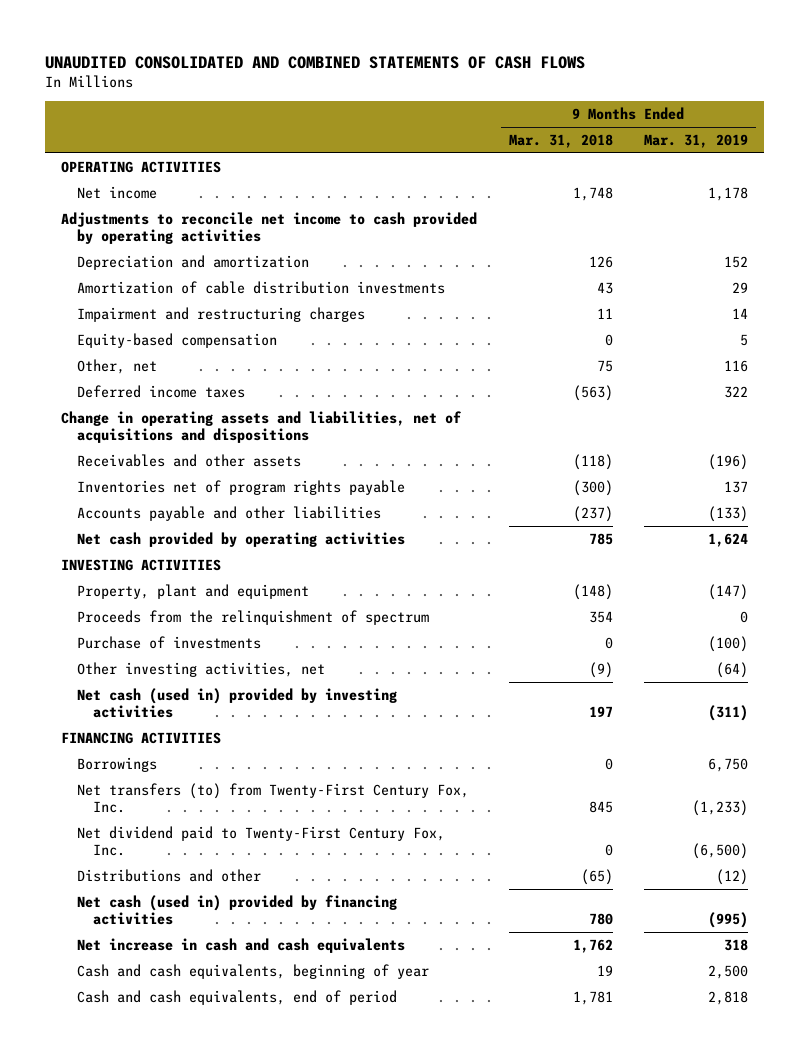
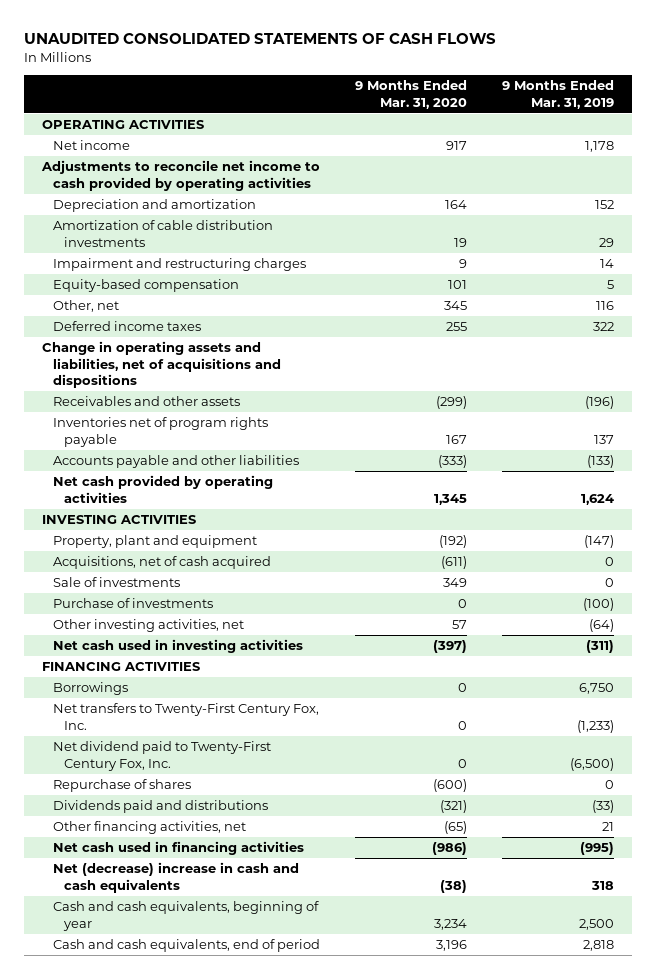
- UNAUDITED CONSOLIDATED AND COMBINED STATEMENTS OF CASH FLOWS
+ UNAUDITED CONSOLIDATED STATEMENTS OF CASH FLOWS
- | 9 Months Ended Mar. 31, 2018 | 9 Months Ended Mar. 31, 2019
+ | 9 Months Ended Mar. 31, 2020 | 9 Months Ended Mar. 31, 2019
- Proceeds from the relinquishment of spectrum | 354 | 0
+ Acquisitions, net of cash acquired | (611) | 0
+ Sale of investments | 349 | 0
- Net cash (used in) provided by investing activities | 197 | (311)
+ Net cash used in investing activities | (397) | (311)
- Net transfers (to) from Twenty-First Century Fox, Inc. | 845 | (1,233)
+ Net transfers to Twenty-First Century Fox, Inc. | 0 | (1,233)
- Distributions and other | (65) | (12)
- Net cash (used in) provided by financing activities | 780 | (995)
- Net increase in cash and cash equivalents | 1,762 | 318
+ Repurchase of shares | (600) | 0
+ Dividends paid and distributions | (321) | (33)
+ Other financing activities, net | (65) | 21
+ Net cash used in financing activities | (986) | (995)
+ Net (decrease) increase in cash and cash equivalents | (38) | 318

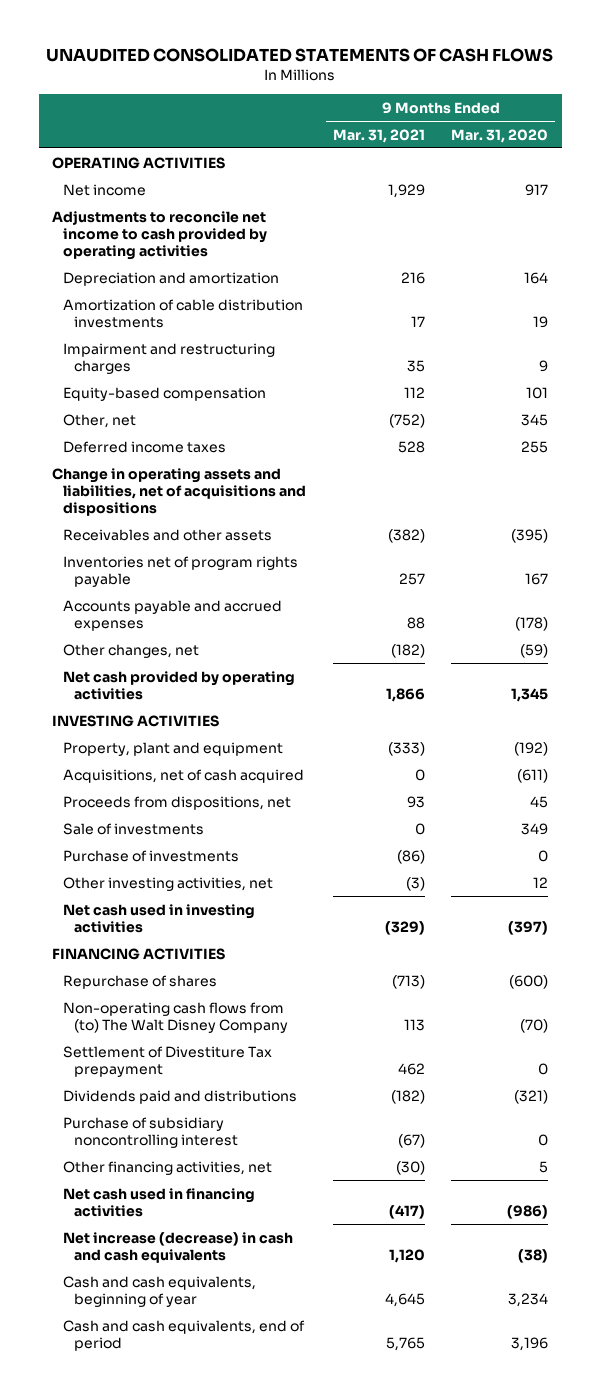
- | 9 Months Ended Mar. 31, 2020 | 9 Months Ended Mar. 31, 2019
+ | 9 Months Ended Mar. 31, 2021 | 9 Months Ended Mar. 31, 2020
- Receivables and other assets | (299) | (196)
+ Receivables and other assets | (382) | (395)
- Accounts payable and other liabilities | (333) | (133)
+ Accounts payable and accrued expenses | 88 | (178)
+ Other changes, net | (182) | (59)
+ Proceeds from dispositions, net | 93 | 45
- Other investing activities, net | 57 | (64)
+ Other investing activities, net | (3) | 12
- Borrowings | 0 | 6,750
- Net transfers to Twenty-First Century Fox, Inc. | 0 | (1,233)
- Net dividend paid to Twenty-First Century Fox, Inc. | 0 | (6,500)
+ Non-operating cash flows from (to) The Walt Disney Company | 113 | (70)
+ Settlement of Divestiture Tax prepayment | 462 | 0
- Other financing activities, net | (65) | 21
+ Purchase of subsidiary noncontrolling interest | (67) | 0
+ Other financing activities, net | (30) | 5
- Net (decrease) increase in cash and cash equivalents | (38) | 318
+ Net increase (decrease) in cash and cash equivalents | 1,120 | (38)

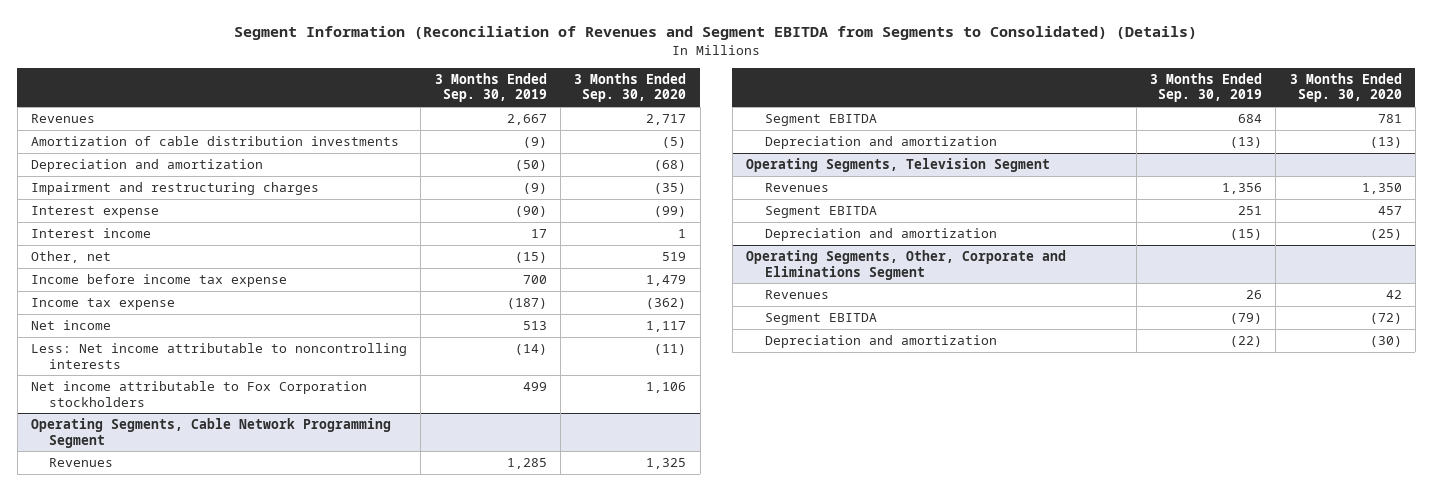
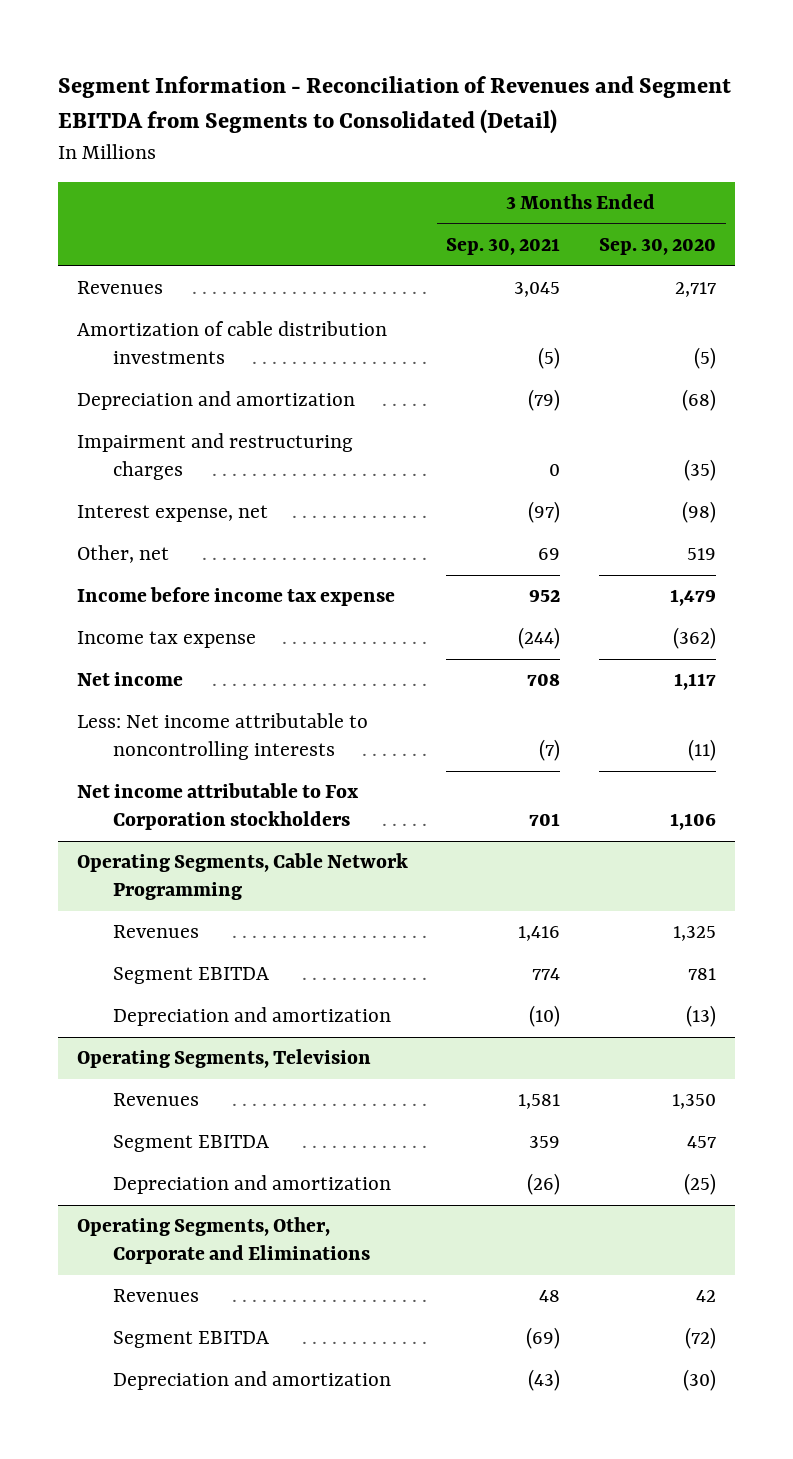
- Segment Information (Reconciliation of Revenues and Segment EBITDA from Segments to Consolidated) (Details)
+ Segment Information - Reconciliation of Revenues and Segment EBITDA from Segments to Consolidated (Detail)
- | 3 Months Ended Sep. 30, 2019 | 3 Months Ended Sep. 30, 2020
+ | 3 Months Ended Sep. 30, 2021 | 3 Months Ended Sep. 30, 2020
- Interest expense | (90) | (99)
- Interest income | 17 | 1
+ Interest expense, net | (97) | (98)
- Operating Segments, Cable Network Programming Segment
+ Operating Segments, Cable Network Programming
- Operating Segments, Television Segment
+ Operating Segments, Television
- Operating Segments, Other, Corporate and Eliminations Segment
+ Operating Segments, Other, Corporate and Eliminations

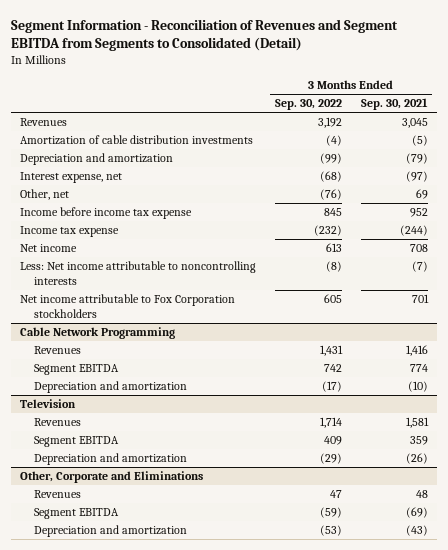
- | 3 Months Ended Sep. 30, 2021 | 3 Months Ended Sep. 30, 2020
+ | 3 Months Ended Sep. 30, 2022 | 3 Months Ended Sep. 30, 2021
- Impairment and restructuring charges | 0 | (35)
- Operating Segments, Cable Network Programming
+ Cable Network Programming
- Operating Segments, Television
+ Television
- Operating Segments, Other, Corporate and Eliminations
+ Other, Corporate and Eliminations

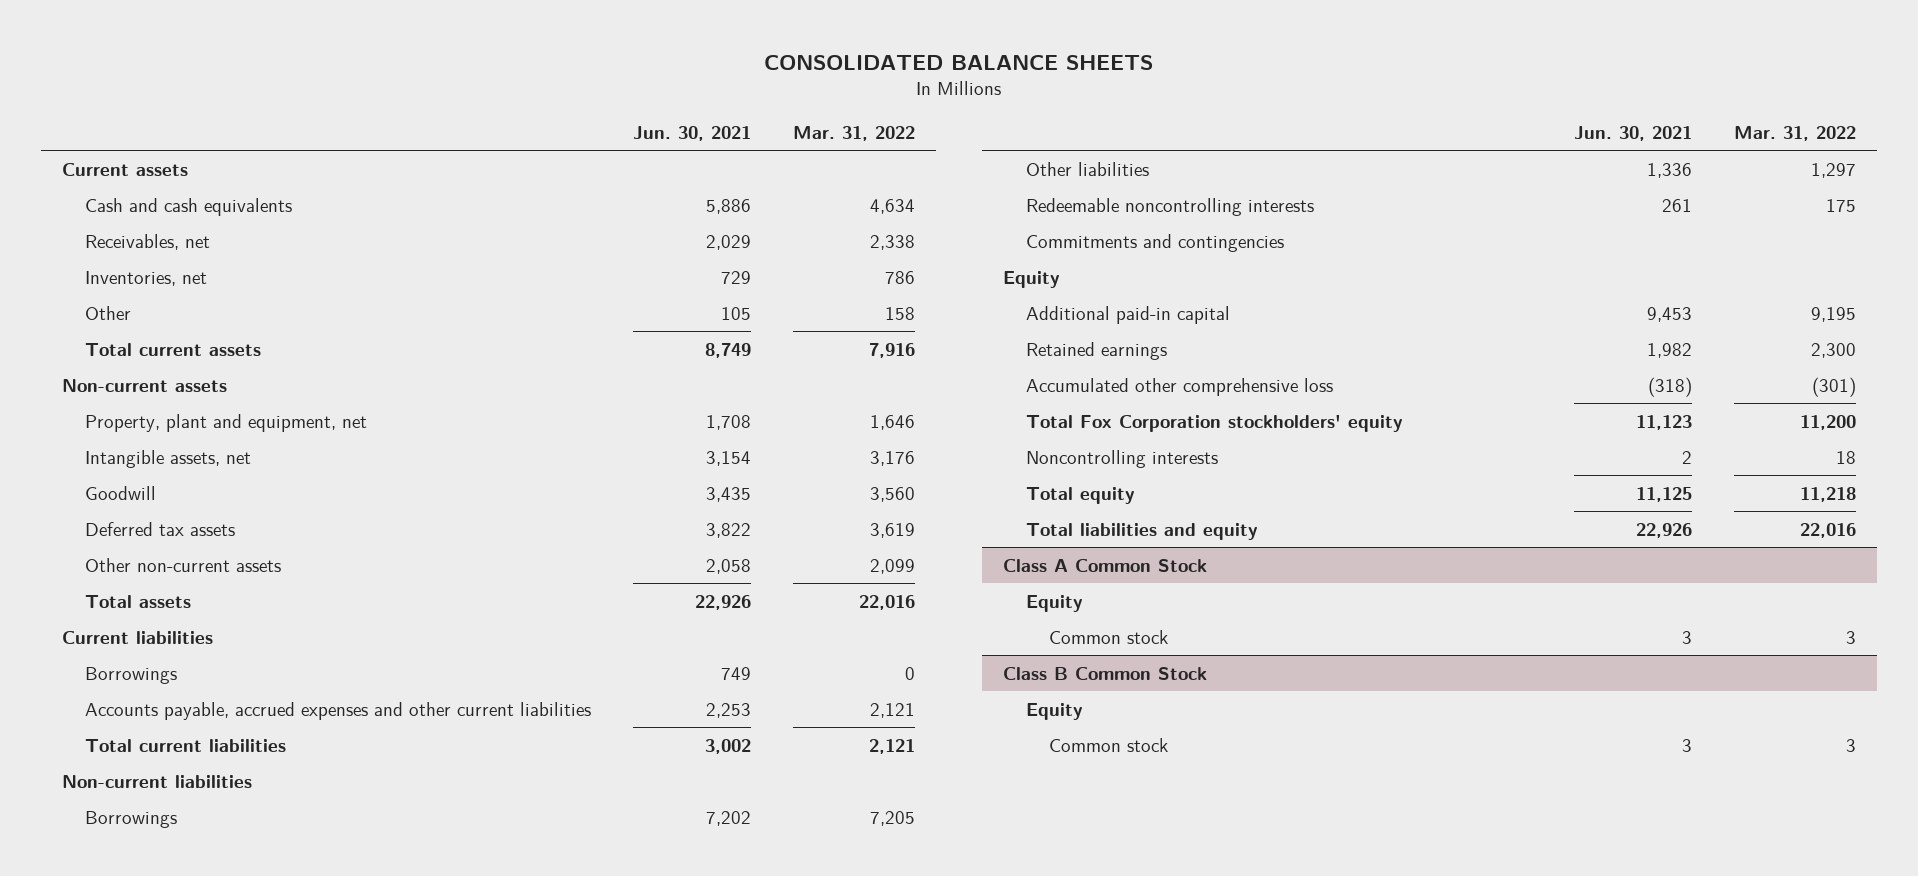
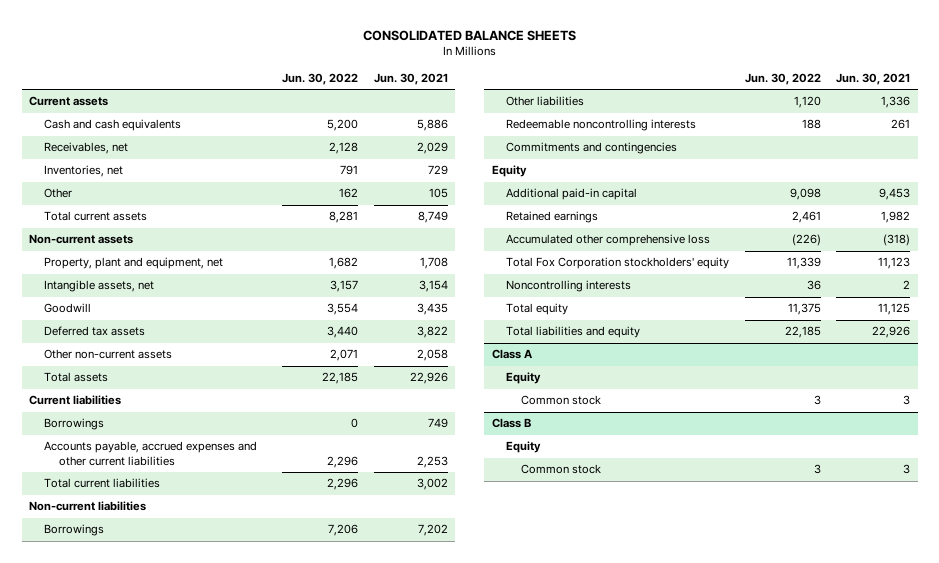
- | Jun. 30, 2021 | Mar. 31, 2022
+ | Jun. 30, 2022 | Jun. 30, 2021
- Class A Common Stock
+ Class A
- Class B Common Stock
+ Class B

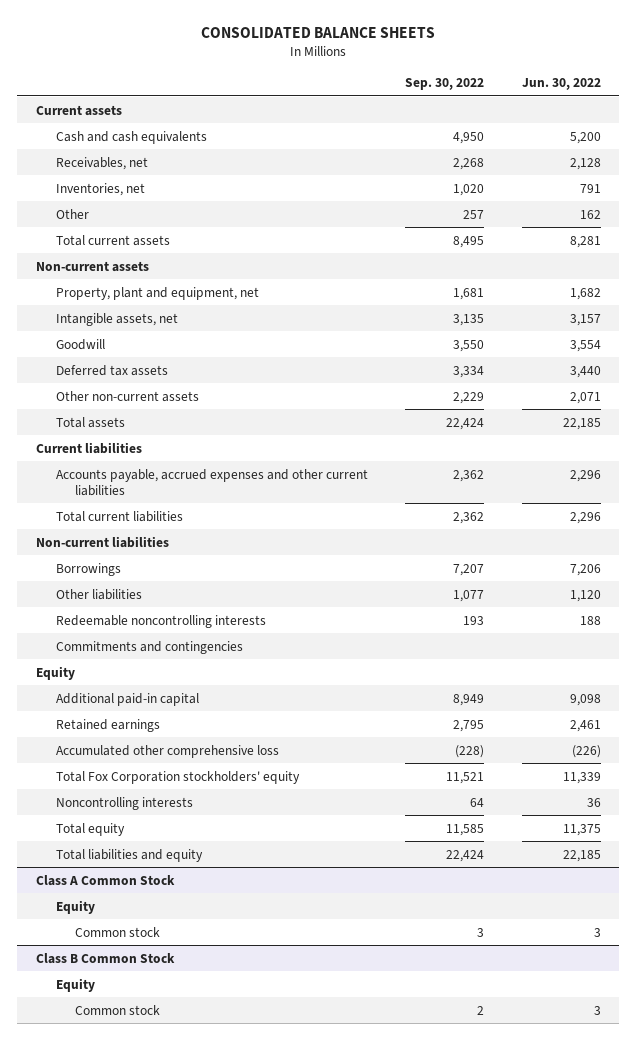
- | Jun. 30, 2022 | Jun. 30, 2021
+ | Sep. 30, 2022 | Jun. 30, 2022
- Borrowings | 0 | 749
- Class A
+ Class A Common Stock
- Class B
+ Class B Common Stock

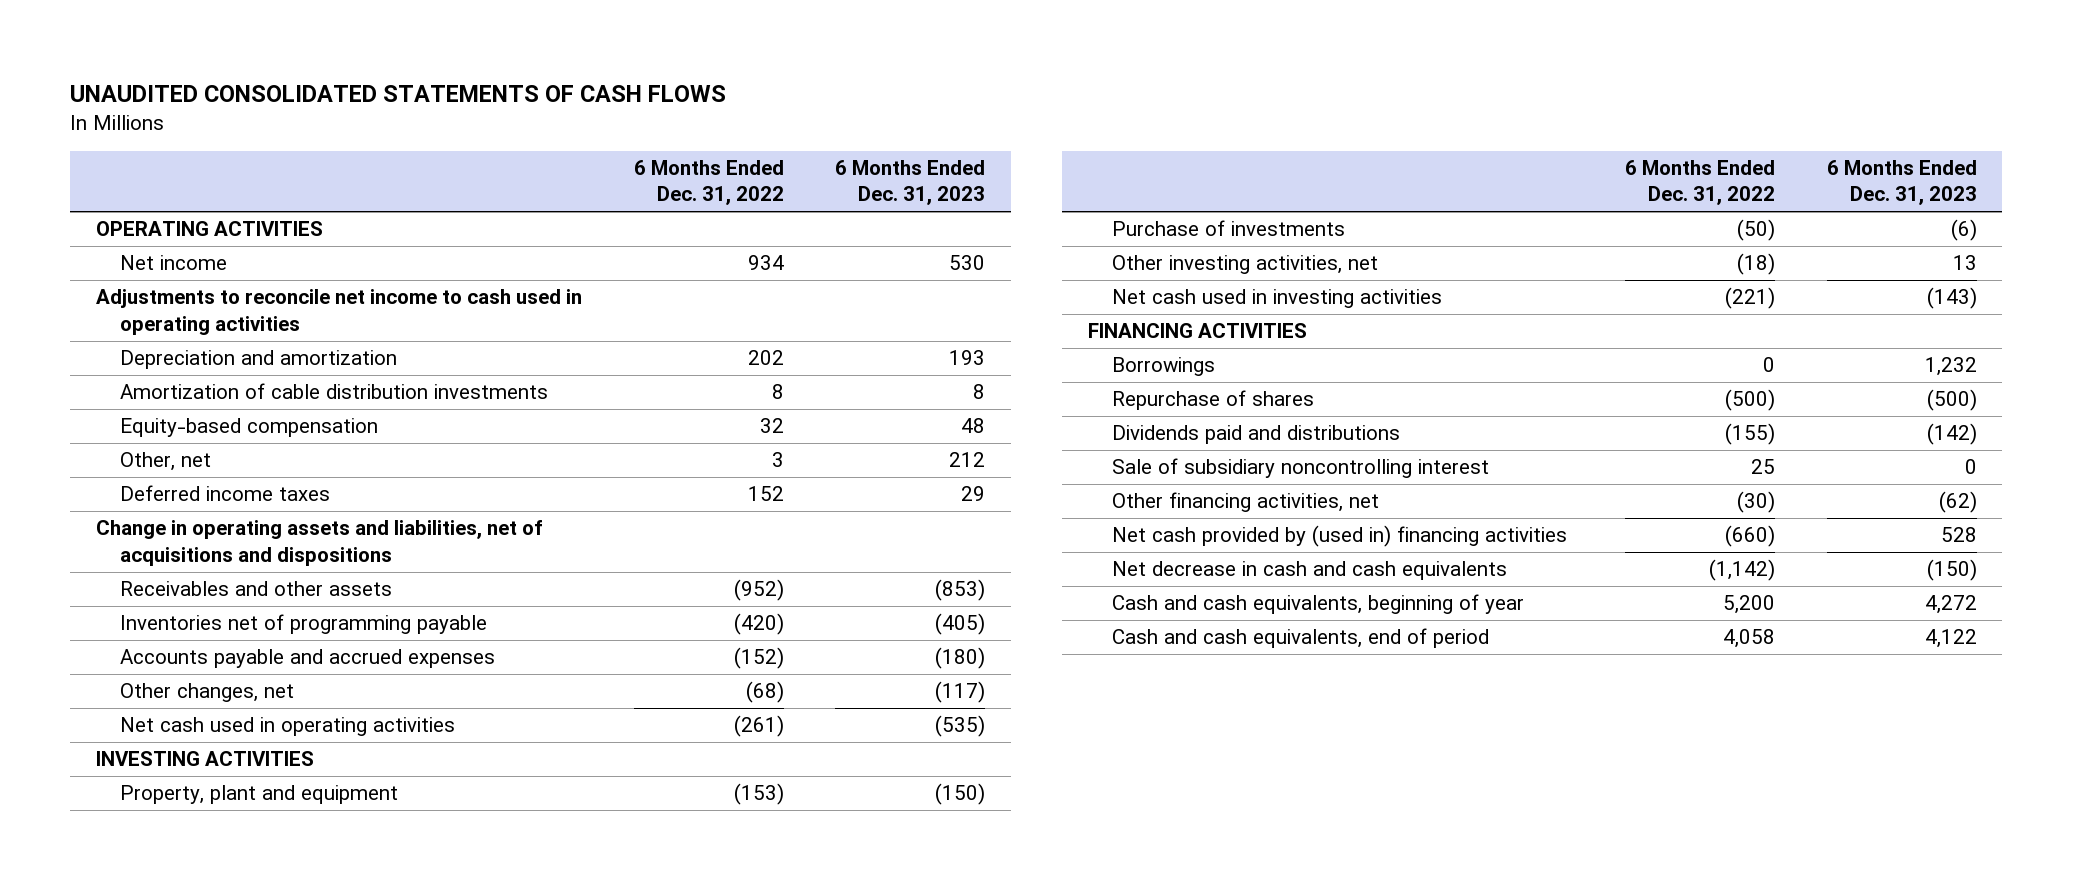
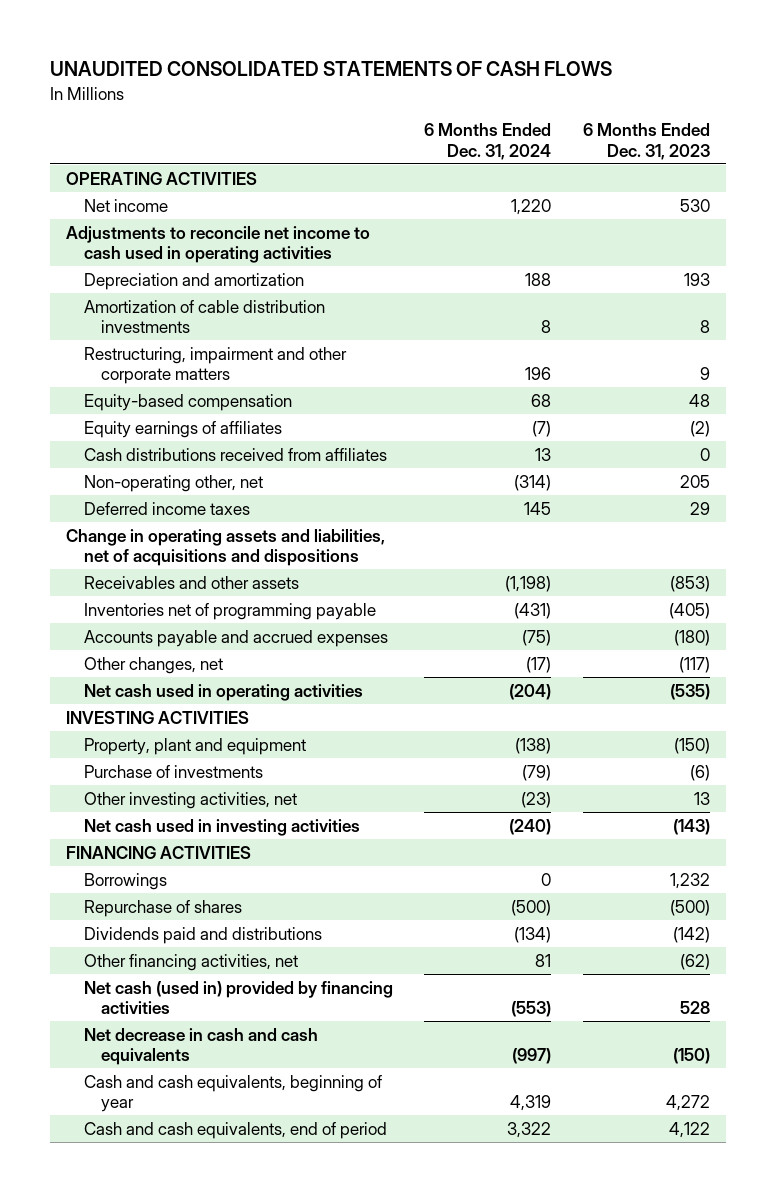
- | 6 Months Ended Dec. 31, 2022 | 6 Months Ended Dec. 31, 2023
+ | 6 Months Ended Dec. 31, 2024 | 6 Months Ended Dec. 31, 2023
+ Restructuring, impairment and other corporate matters | 196 | 9
- Other, net | 3 | 212
+ Equity earnings of affiliates | (7) | (2)
+ Cash distributions received from affiliates | 13 | 0
+ Non-operating other, net | (314) | 205
- Sale of subsidiary noncontrolling interest | 25 | 0
- Net cash provided by (used in) financing activities | (660) | 528
+ Net cash (used in) provided by financing activities | (553) | 528

